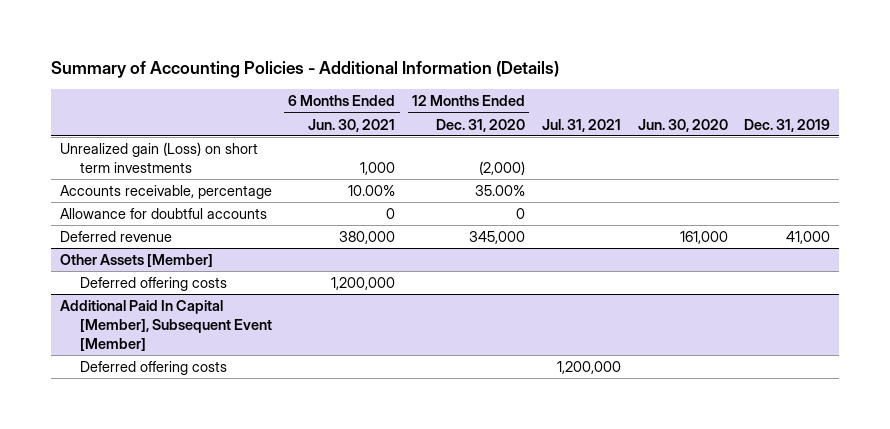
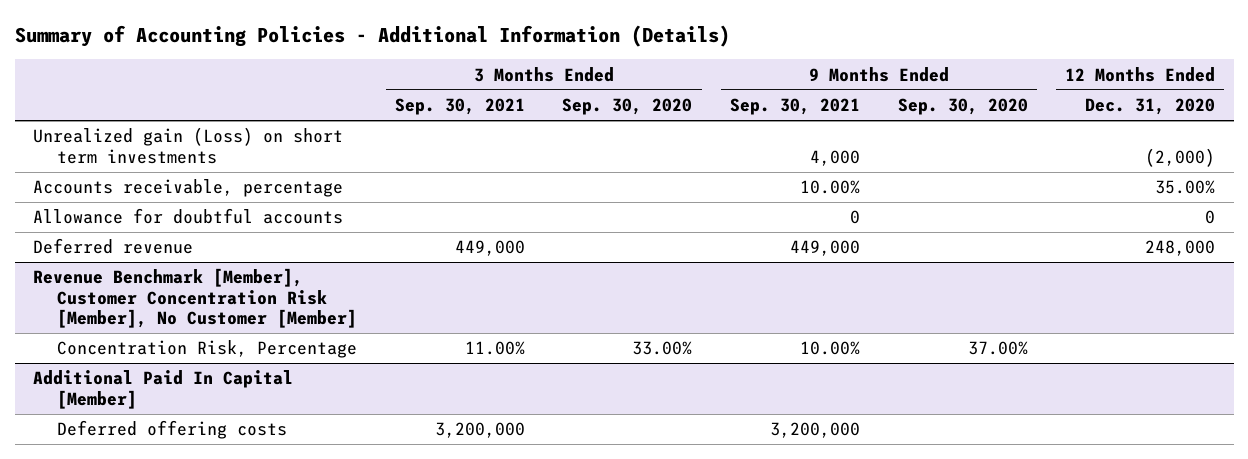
- | 6 Months Ended Jun. 30, 2021 | 12 Months Ended Dec. 31, 2020 | Jul. 31, 2021 | Jun. 30, 2020 | Dec. 31, 2019
+ | 3 Months Ended Sep. 30, 2021 | 3 Months Ended Sep. 30, 2020 | 9 Months Ended Sep. 30, 2021 | 9 Months Ended Sep. 30, 2020 | 12 Months Ended Dec. 31, 2020
- Deferred revenue | 380,000 | 345,000 | | 161,000 | 41,000
- Other Assets [Member]
- Deferred offering costs | 1,200,000 | | | |
- Additional Paid In Capital [Member], Subsequent Event [Member]
+ Deferred revenue | 449,000 | | 449,000 | | 248,000
+ Revenue Benchmark [Member], Customer Concentration Risk [Member], No Customer [Member]
+ Concentration Risk, Percentage | 11.00% | 33.00% | 10.00% | 37.00% |
+ Additional Paid In Capital [Member]

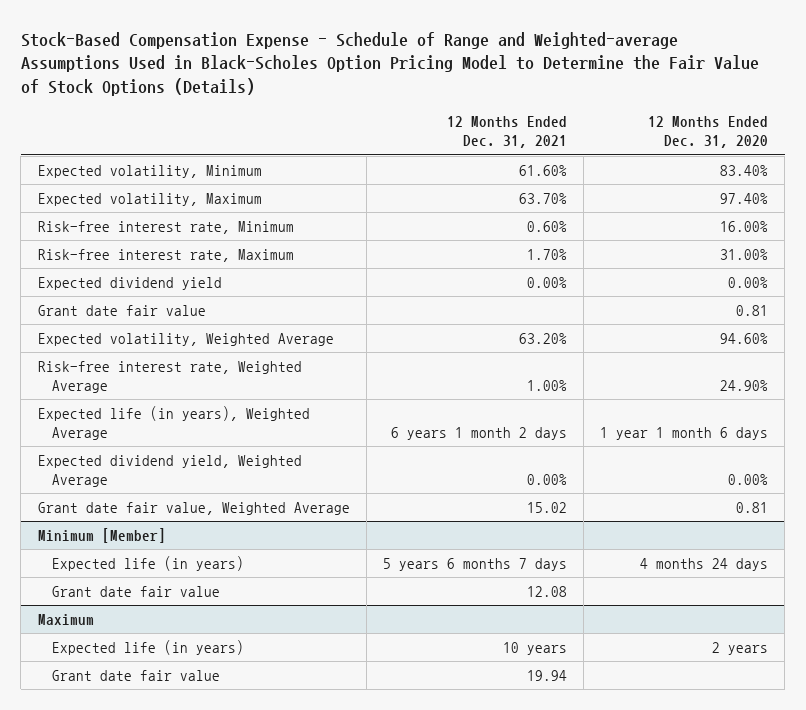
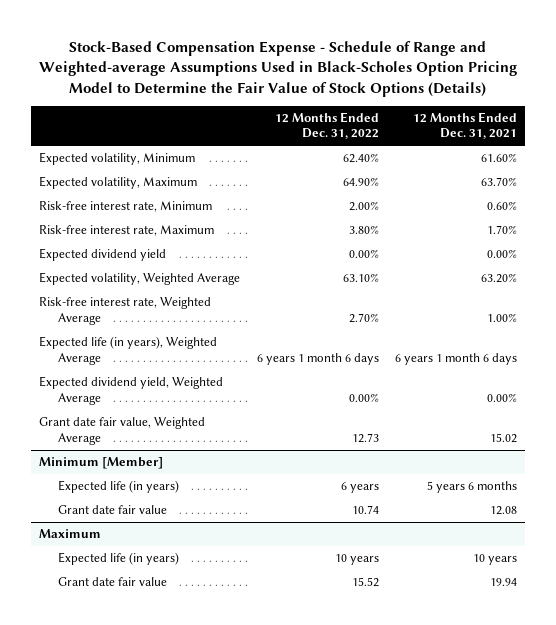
- | 12 Months Ended Dec. 31, 2021 | 12 Months Ended Dec. 31, 2020
+ | 12 Months Ended Dec. 31, 2022 | 12 Months Ended Dec. 31, 2021
- Grant date fair value | | 0.81
- Expected life (in years), Weighted Average | 6 years 1 month 2 days | 1 year 1 month 6 days
+ Expected life (in years), Weighted Average | 6 years 1 month 6 days | 6 years 1 month 6 days
@ Minimum [Member]
- Expected life (in years) | 5 years 6 months 7 days | 4 months 24 days
+ Expected life (in years) | 6 years | 5 years 6 months

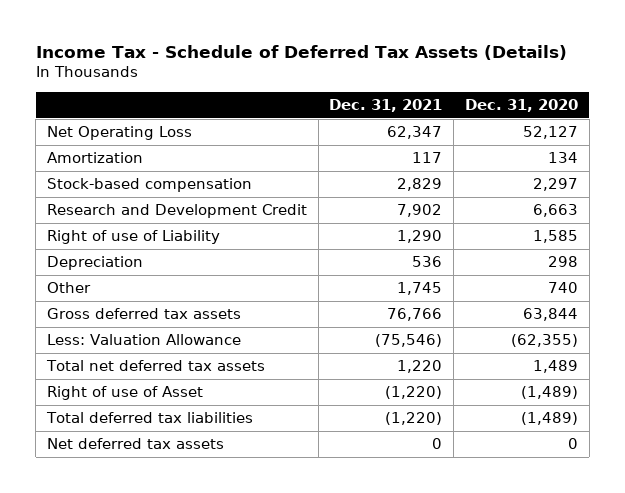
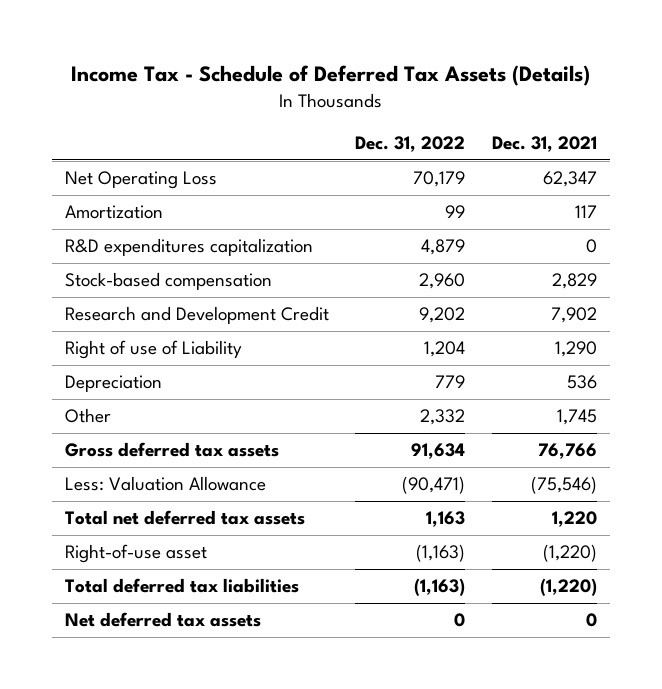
- | Dec. 31, 2021 | Dec. 31, 2020
+ | Dec. 31, 2022 | Dec. 31, 2021
+ R&D expenditures capitalization | 4,879 | 0
- Right of use of Asset | (1,220) | (1,489)
+ Right-of-use asset | (1,163) | (1,220)

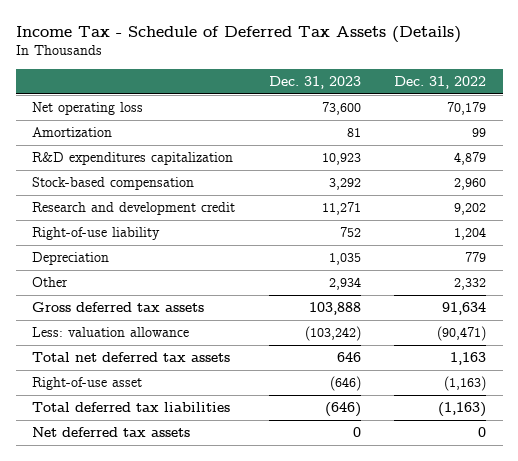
- | Dec. 31, 2022 | Dec. 31, 2021
+ | Dec. 31, 2023 | Dec. 31, 2022
- Net Operating Loss | 70,179 | 62,347
+ Net operating loss | 73,600 | 70,179
- Research and Development Credit | 9,202 | 7,902
- Right of use of Liability | 1,204 | 1,290
+ Research and development credit | 11,271 | 9,202
+ Right-of-use liability | 752 | 1,204
- Less: Valuation Allowance | (90,471) | (75,546)
+ Less: valuation allowance | (103,242) | (90,471)

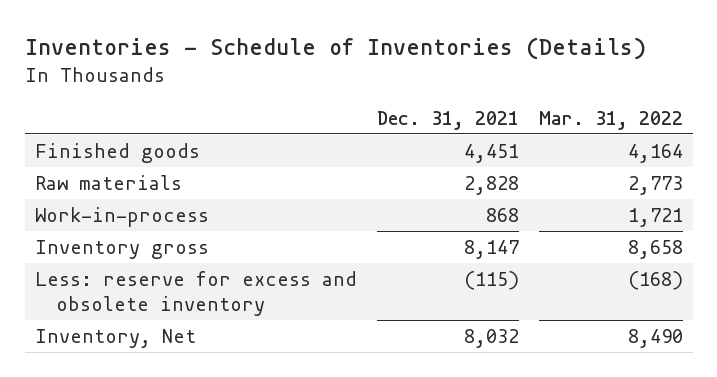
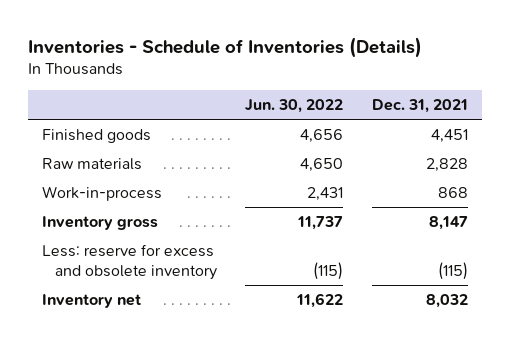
- | Dec. 31, 2021 | Mar. 31, 2022
+ | Jun. 30, 2022 | Dec. 31, 2021
- Inventory, Net | 8,032 | 8,490
+ Inventory net | 11,622 | 8,032

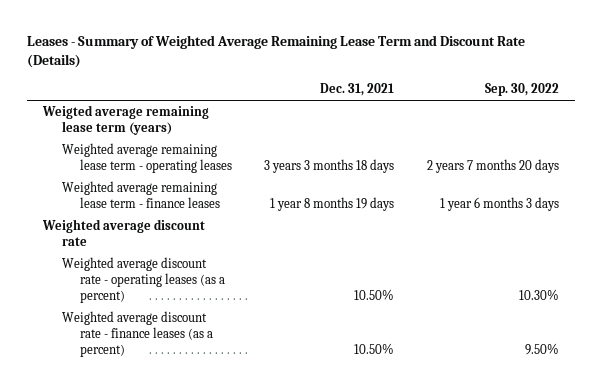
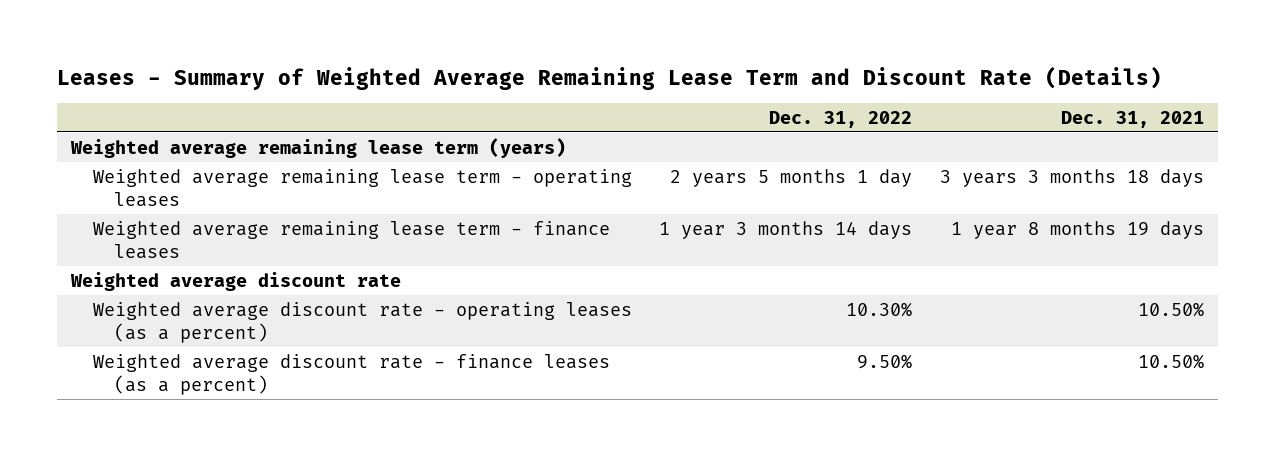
- | Dec. 31, 2021 | Sep. 30, 2022
+ | Dec. 31, 2022 | Dec. 31, 2021
- Weigted average remaining lease term (years)
+ Weighted average remaining lease term (years)

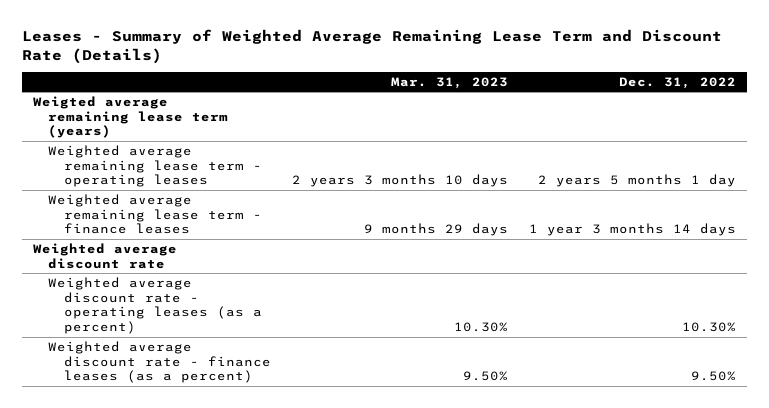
- | Dec. 31, 2022 | Dec. 31, 2021
+ | Mar. 31, 2023 | Dec. 31, 2022
- Weighted average remaining lease term (years)
+ Weigted average remaining lease term (years)

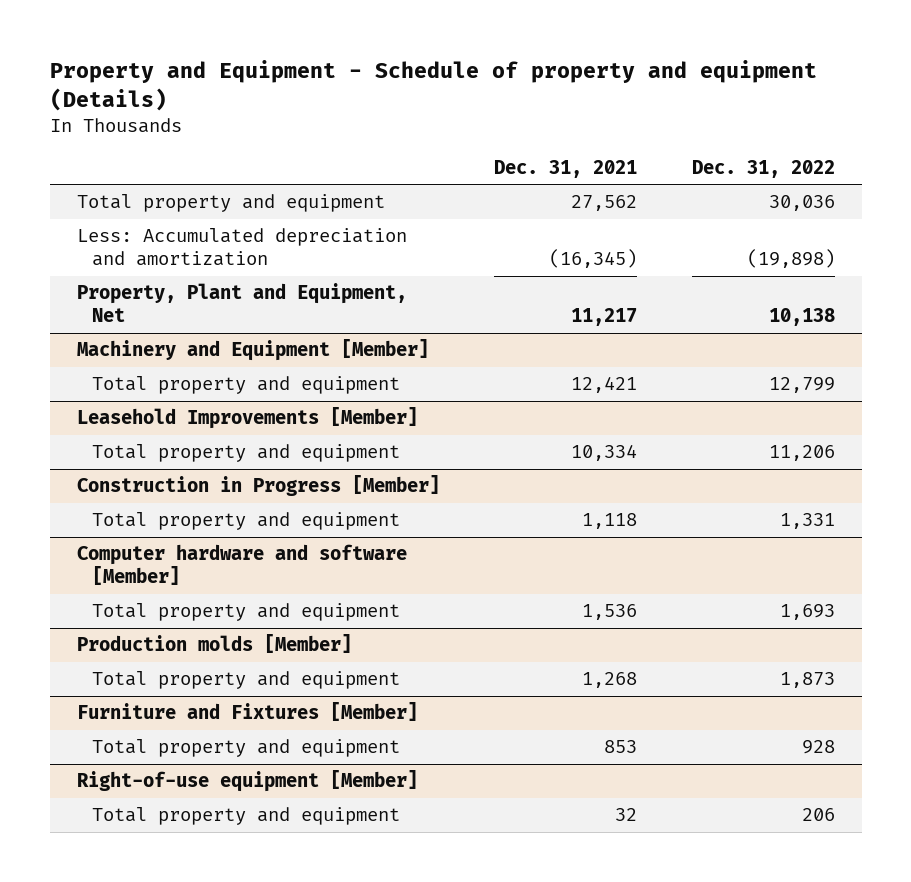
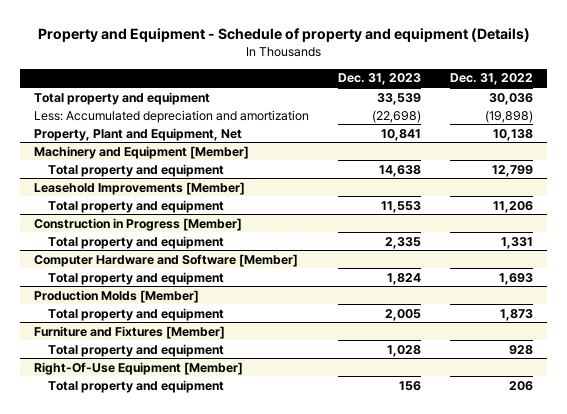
- | Dec. 31, 2021 | Dec. 31, 2022
+ | Dec. 31, 2023 | Dec. 31, 2022
- Computer hardware and software [Member]
+ Computer Hardware and Software [Member]
- Production molds [Member]
+ Production Molds [Member]
- Right-of-use equipment [Member]
+ Right-Of-Use Equipment [Member]

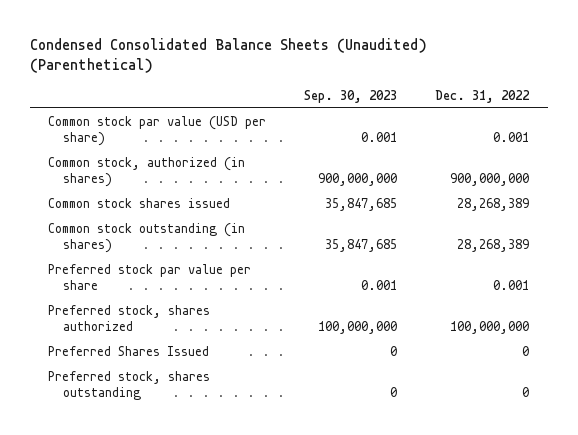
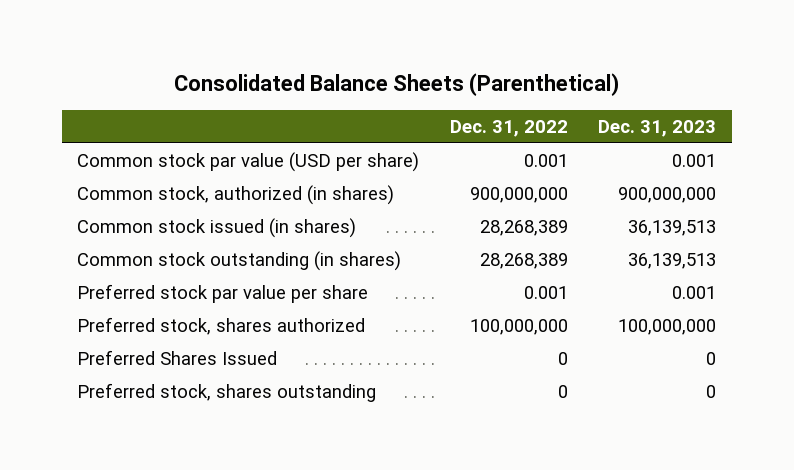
- Condensed Consolidated Balance Sheets (Unaudited) (Parenthetical)
+ Consolidated Balance Sheets (Parenthetical)
- | Sep. 30, 2023 | Dec. 31, 2022
+ | Dec. 31, 2022 | Dec. 31, 2023
- Common stock shares issued | 35,847,685 | 28,268,389
+ Common stock issued (in shares) | 28,268,389 | 36,139,513

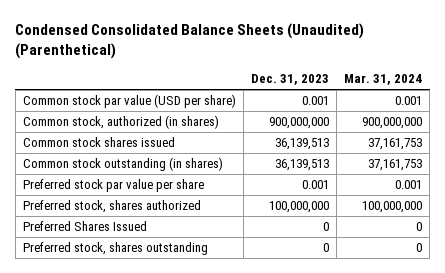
- Consolidated Balance Sheets (Parenthetical)
+ Condensed Consolidated Balance Sheets (Unaudited) (Parenthetical)
- | Dec. 31, 2022 | Dec. 31, 2023
+ | Dec. 31, 2023 | Mar. 31, 2024
- Common stock issued (in shares) | 28,268,389 | 36,139,513
+ Common stock shares issued | 36,139,513 | 37,161,753

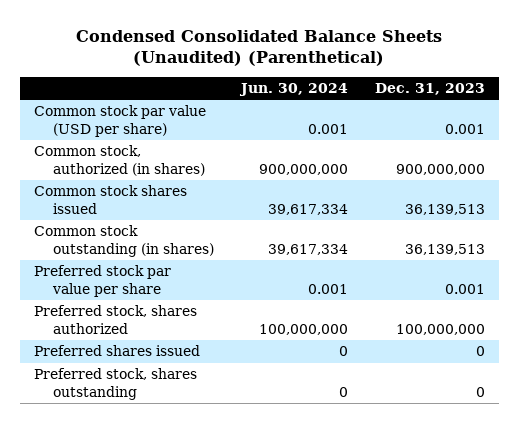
- | Dec. 31, 2023 | Mar. 31, 2024
+ | Jun. 30, 2024 | Dec. 31, 2023
- Preferred Shares Issued | 0 | 0
+ Preferred shares issued | 0 | 0

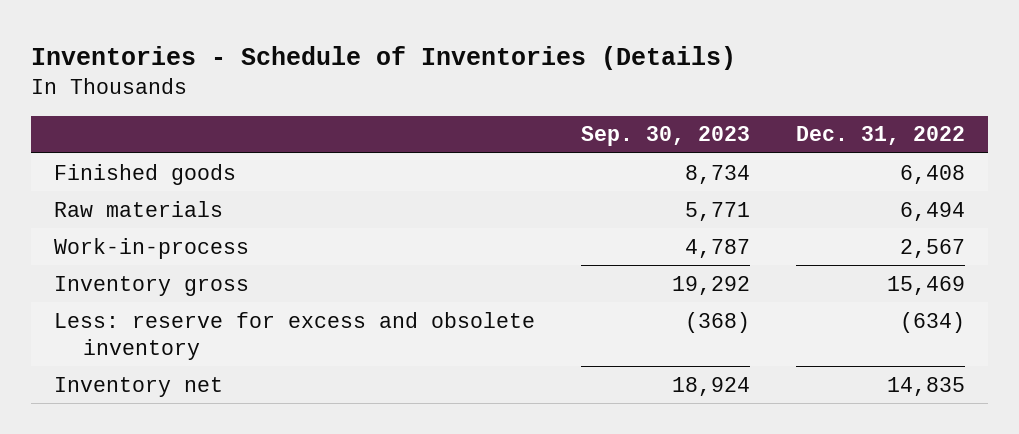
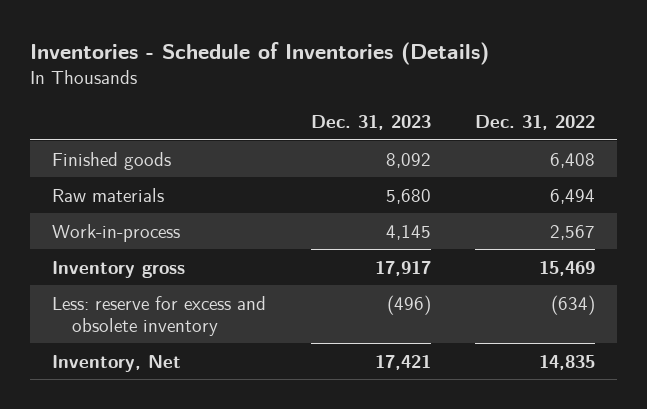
- | Sep. 30, 2023 | Dec. 31, 2022
+ | Dec. 31, 2023 | Dec. 31, 2022
- Inventory net | 18,924 | 14,835
+ Inventory, Net | 17,421 | 14,835

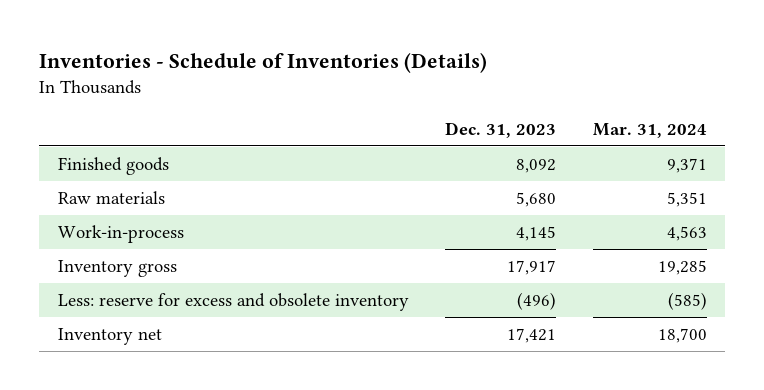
- | Dec. 31, 2023 | Dec. 31, 2022
+ | Dec. 31, 2023 | Mar. 31, 2024
- Inventory, Net | 17,421 | 14,835
+ Inventory net | 17,421 | 18,700

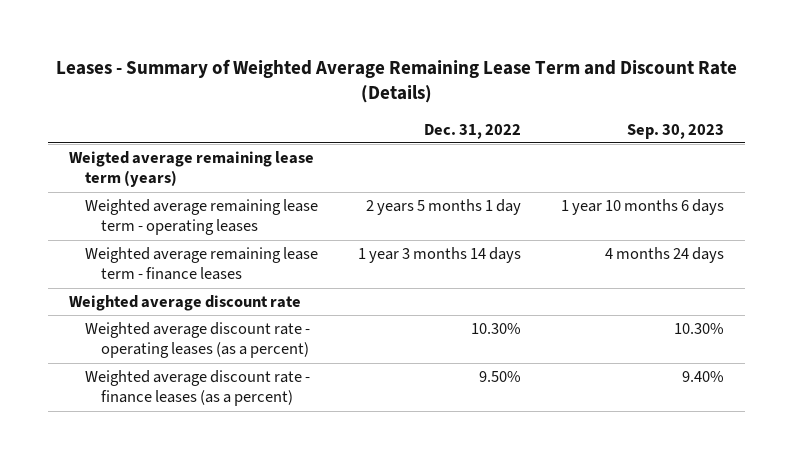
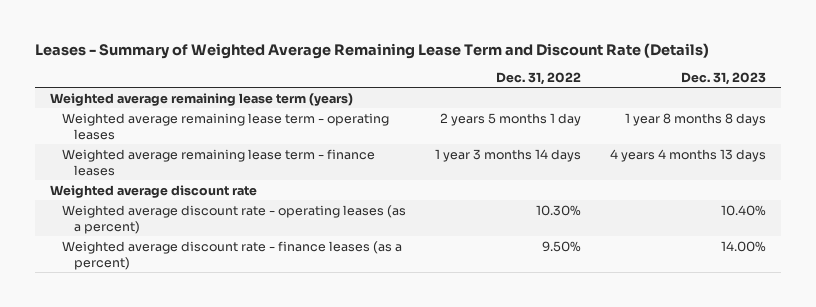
- | Dec. 31, 2022 | Sep. 30, 2023
+ | Dec. 31, 2022 | Dec. 31, 2023
- Weigted average remaining lease term (years)
+ Weighted average remaining lease term (years)

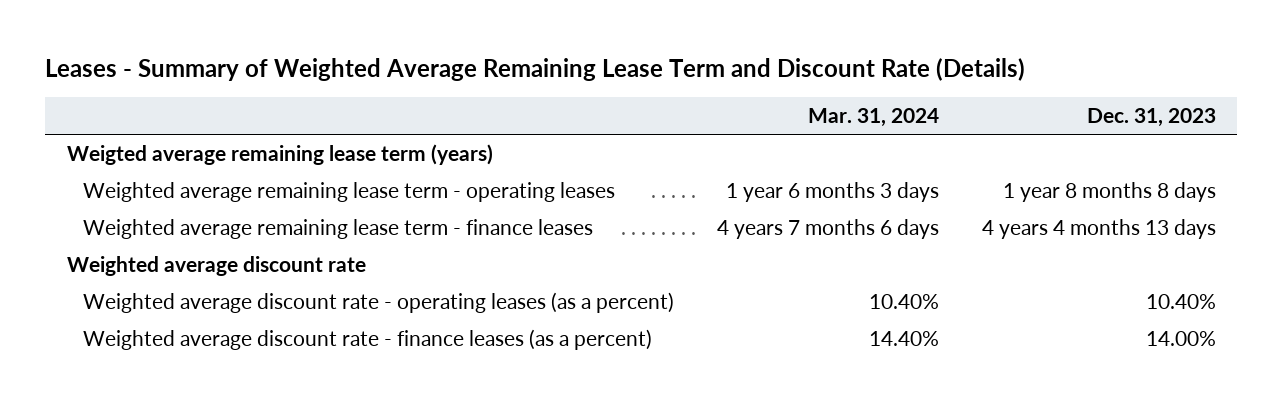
- | Dec. 31, 2022 | Dec. 31, 2023
+ | Mar. 31, 2024 | Dec. 31, 2023
- Weighted average remaining lease term (years)
+ Weigted average remaining lease term (years)

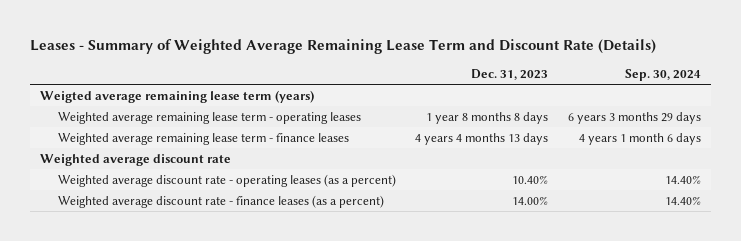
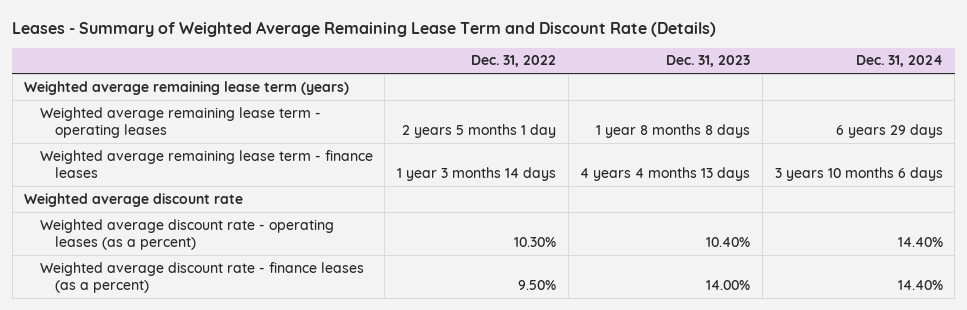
- | Dec. 31, 2023 | Sep. 30, 2024
+ | Dec. 31, 2022 | Dec. 31, 2023 | Dec. 31, 2024
- Weigted average remaining lease term (years)
+ Weighted average remaining lease term (years)

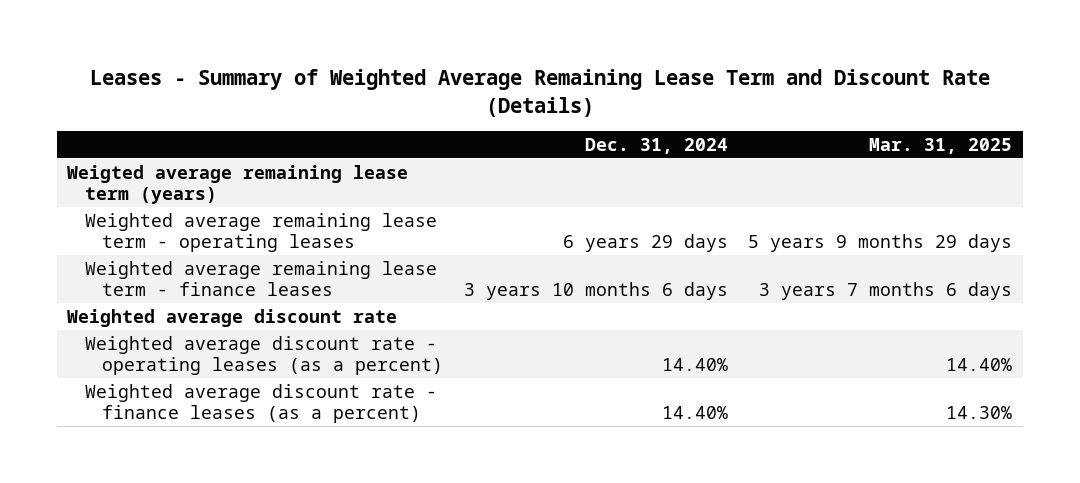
- | Dec. 31, 2022 | Dec. 31, 2023 | Dec. 31, 2024
+ | Dec. 31, 2024 | Mar. 31, 2025
- Weighted average remaining lease term (years)
+ Weigted average remaining lease term (years)

